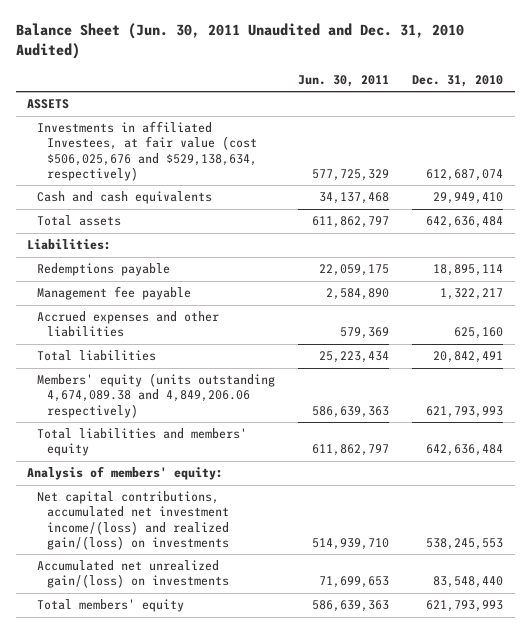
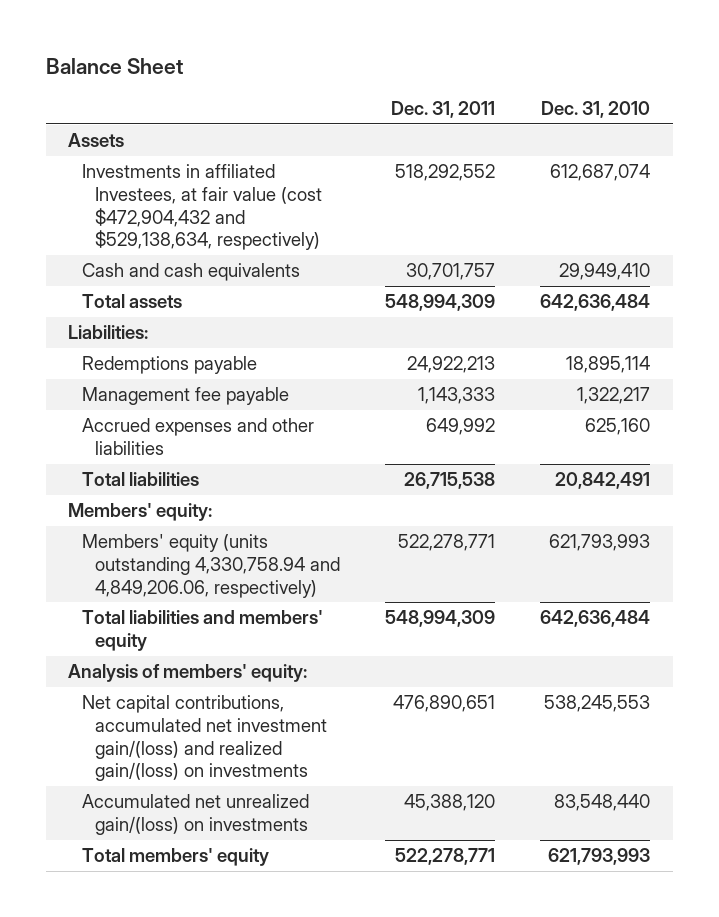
- Balance Sheet (Jun. 30, 2011 Unaudited and Dec. 31, 2010 Audited)
+ Balance Sheet
- | Jun. 30, 2011 | Dec. 31, 2010
+ | Dec. 31, 2011 | Dec. 31, 2010
- ASSETS
- Investments in affiliated Investees, at fair value (cost $506,025,676 and $529,138,634, respectively) | 577,725,329 | 612,687,074
+ Assets
+ Investments in affiliated Investees, at fair value (cost $472,904,432 and $529,138,634, respectively) | 518,292,552 | 612,687,074
- Members' equity (units outstanding 4,674,089.38 and 4,849,206.06 respectively) | 586,639,363 | 621,793,993
+ Members' equity:
+ Members' equity (units outstanding 4,330,758.94 and 4,849,206.06, respectively) | 522,278,771 | 621,793,993
- Net capital contributions, accumulated net investment income/(loss) and realized gain/(loss) on investments | 514,939,710 | 538,245,553
+ Net capital contributions, accumulated net investment gain/(loss) and realized gain/(loss) on investments | 476,890,651 | 538,245,553

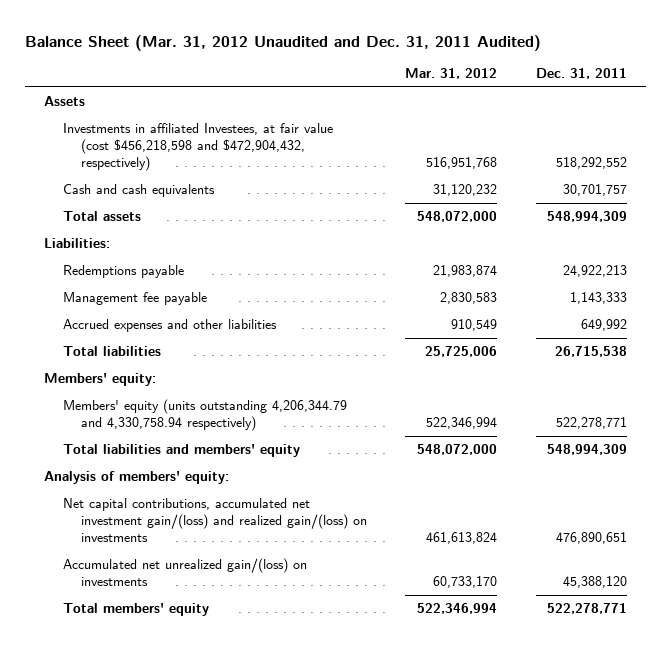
- Balance Sheet
+ Balance Sheet (Mar. 31, 2012 Unaudited and Dec. 31, 2011 Audited)
- | Dec. 31, 2011 | Dec. 31, 2010
+ | Mar. 31, 2012 | Dec. 31, 2011
- Investments in affiliated Investees, at fair value (cost $472,904,432 and $529,138,634, respectively) | 518,292,552 | 612,687,074
+ Investments in affiliated Investees, at fair value (cost $456,218,598 and $472,904,432, respectively) | 516,951,768 | 518,292,552
- Members' equity (units outstanding 4,330,758.94 and 4,849,206.06, respectively) | 522,278,771 | 621,793,993
+ Members' equity (units outstanding 4,206,344.79 and 4,330,758.94 respectively) | 522,346,994 | 522,278,771

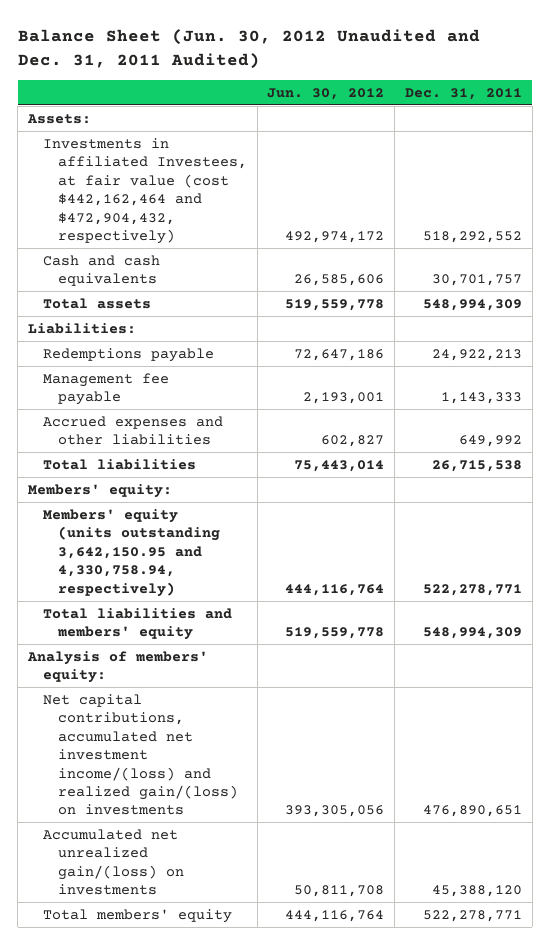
- Balance Sheet (Mar. 31, 2012 Unaudited and Dec. 31, 2011 Audited)
+ Balance Sheet (Jun. 30, 2012 Unaudited and Dec. 31, 2011 Audited)
- | Mar. 31, 2012 | Dec. 31, 2011
+ | Jun. 30, 2012 | Dec. 31, 2011
- Assets
- Investments in affiliated Investees, at fair value (cost $456,218,598 and $472,904,432, respectively) | 516,951,768 | 518,292,552
+ Assets:
+ Investments in affiliated Investees, at fair value (cost $442,162,464 and $472,904,432, respectively) | 492,974,172 | 518,292,552
- Members' equity (units outstanding 4,206,344.79 and 4,330,758.94 respectively) | 522,346,994 | 522,278,771
+ Members' equity (units outstanding 3,642,150.95 and 4,330,758.94, respectively) | 444,116,764 | 522,278,771
- Net capital contributions, accumulated net investment gain/(loss) and realized gain/(loss) on investments | 461,613,824 | 476,890,651
+ Net capital contributions, accumulated net investment income/(loss) and realized gain/(loss) on investments | 393,305,056 | 476,890,651

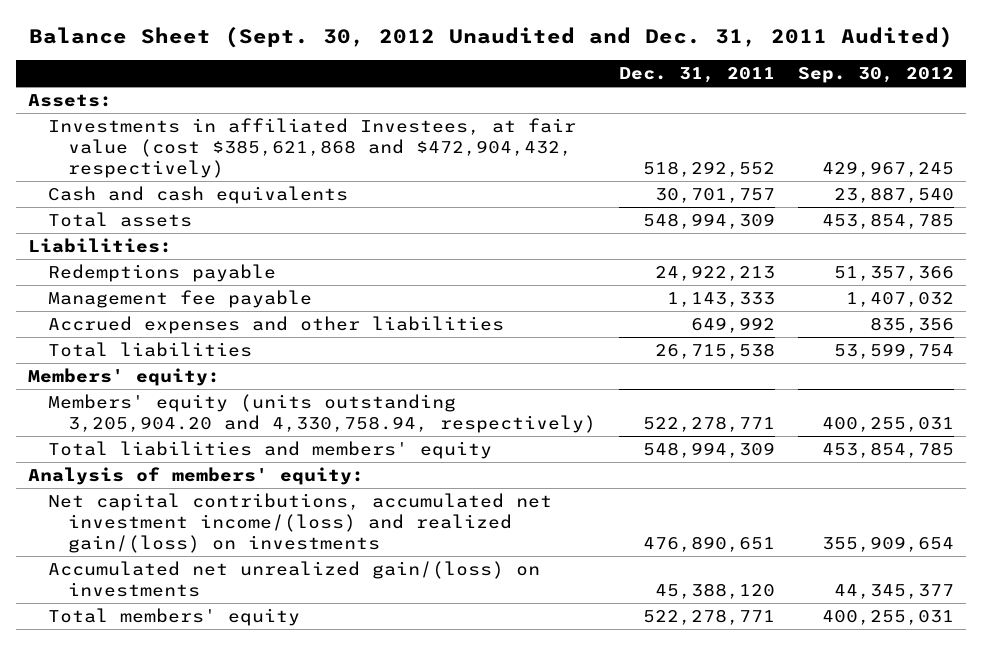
- Balance Sheet (Jun. 30, 2012 Unaudited and Dec. 31, 2011 Audited)
+ Balance Sheet (Sept. 30, 2012 Unaudited and Dec. 31, 2011 Audited)
- | Jun. 30, 2012 | Dec. 31, 2011
+ | Dec. 31, 2011 | Sep. 30, 2012
- Investments in affiliated Investees, at fair value (cost $442,162,464 and $472,904,432, respectively) | 492,974,172 | 518,292,552
+ Investments in affiliated Investees, at fair value (cost $385,621,868 and $472,904,432, respectively) | 518,292,552 | 429,967,245
- Members' equity (units outstanding 3,642,150.95 and 4,330,758.94, respectively) | 444,116,764 | 522,278,771
+ Members' equity (units outstanding 3,205,904.20 and 4,330,758.94, respectively) | 522,278,771 | 400,255,031

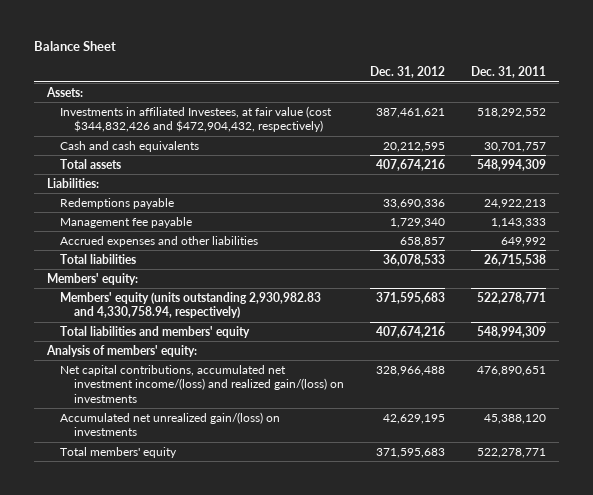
- Balance Sheet (Sept. 30, 2012 Unaudited and Dec. 31, 2011 Audited)
+ Balance Sheet
- | Dec. 31, 2011 | Sep. 30, 2012
+ | Dec. 31, 2012 | Dec. 31, 2011
- Investments in affiliated Investees, at fair value (cost $385,621,868 and $472,904,432, respectively) | 518,292,552 | 429,967,245
+ Investments in affiliated Investees, at fair value (cost $344,832,426 and $472,904,432, respectively) | 387,461,621 | 518,292,552
- Members' equity (units outstanding 3,205,904.20 and 4,330,758.94, respectively) | 522,278,771 | 400,255,031
+ Members' equity (units outstanding 2,930,982.83 and 4,330,758.94, respectively) | 371,595,683 | 522,278,771

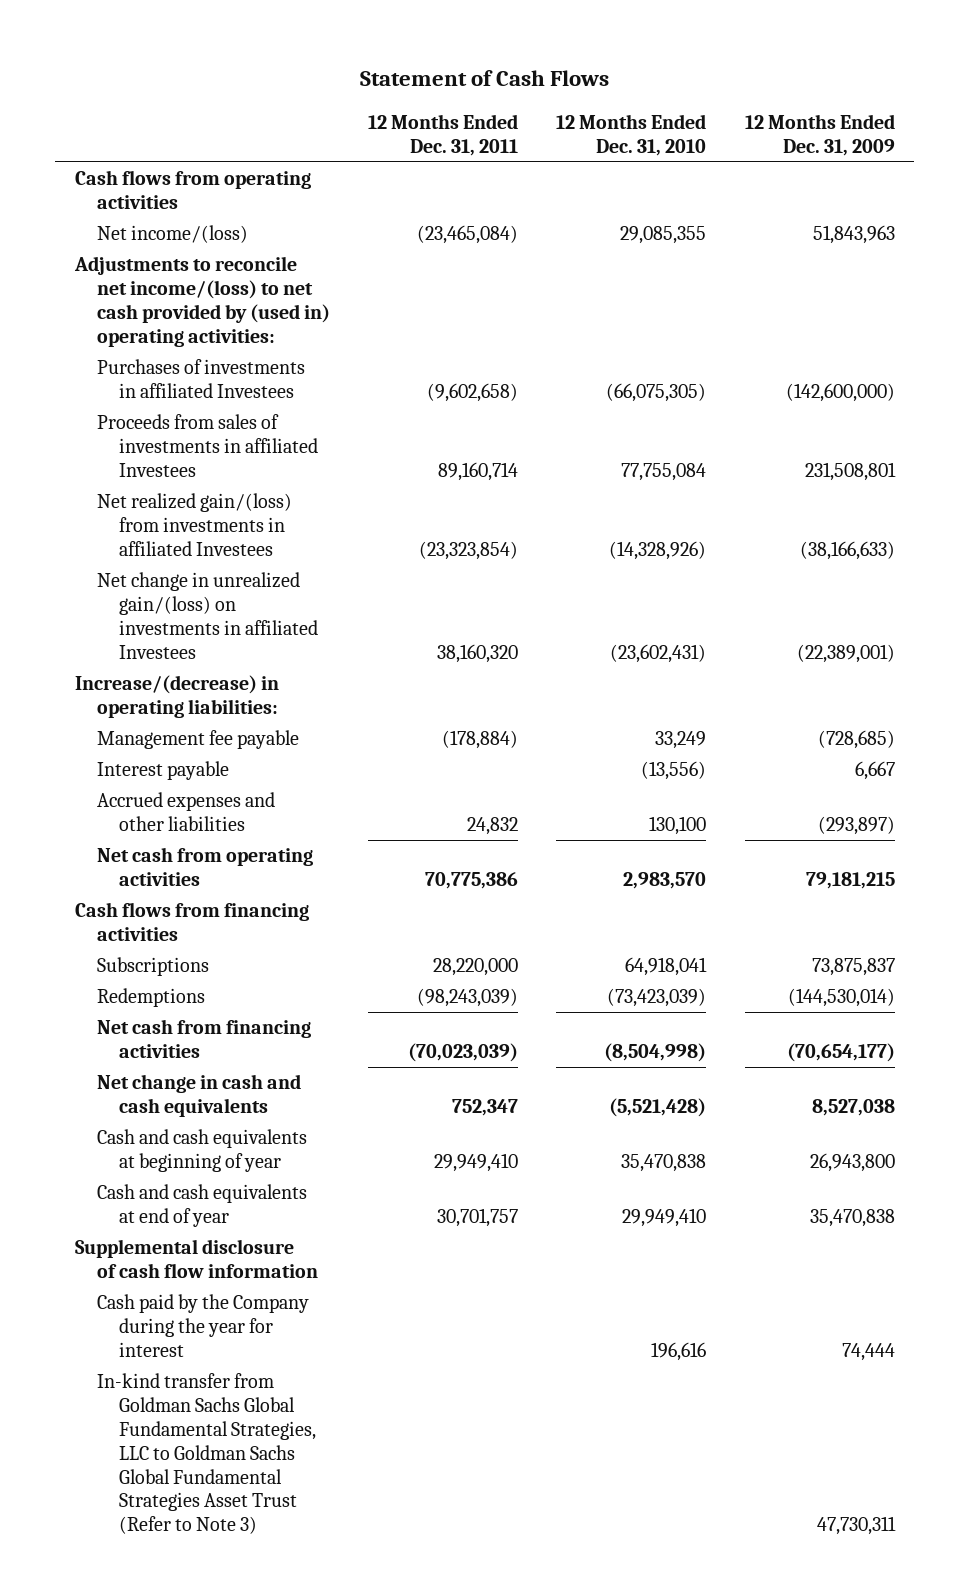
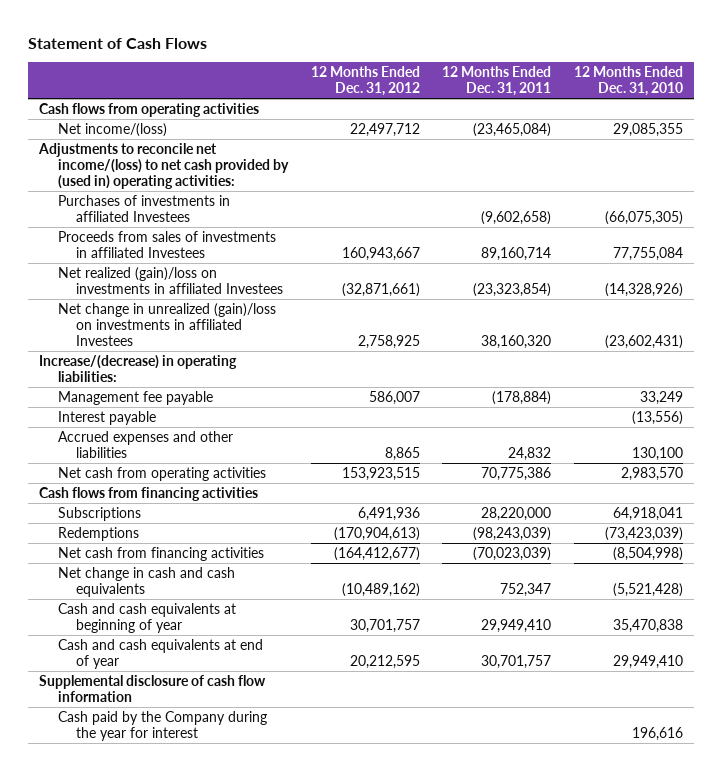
- | 12 Months Ended Dec. 31, 2011 | 12 Months Ended Dec. 31, 2010 | 12 Months Ended Dec. 31, 2009
+ | 12 Months Ended Dec. 31, 2012 | 12 Months Ended Dec. 31, 2011 | 12 Months Ended Dec. 31, 2010
- Net realized gain/(loss) from investments in affiliated Investees | (23,323,854) | (14,328,926) | (38,166,633)
- Net change in unrealized gain/(loss) on investments in affiliated Investees | 38,160,320 | (23,602,431) | (22,389,001)
+ Net realized (gain)/loss on investments in affiliated Investees | (32,871,661) | (23,323,854) | (14,328,926)
+ Net change in unrealized (gain)/loss on investments in affiliated Investees | 2,758,925 | 38,160,320 | (23,602,431)
- In-kind transfer from Goldman Sachs Global Fundamental Strategies, LLC to Goldman Sachs Global Fundamental Strategies Asset Trust (Refer to Note 3) | | | 47,730,311

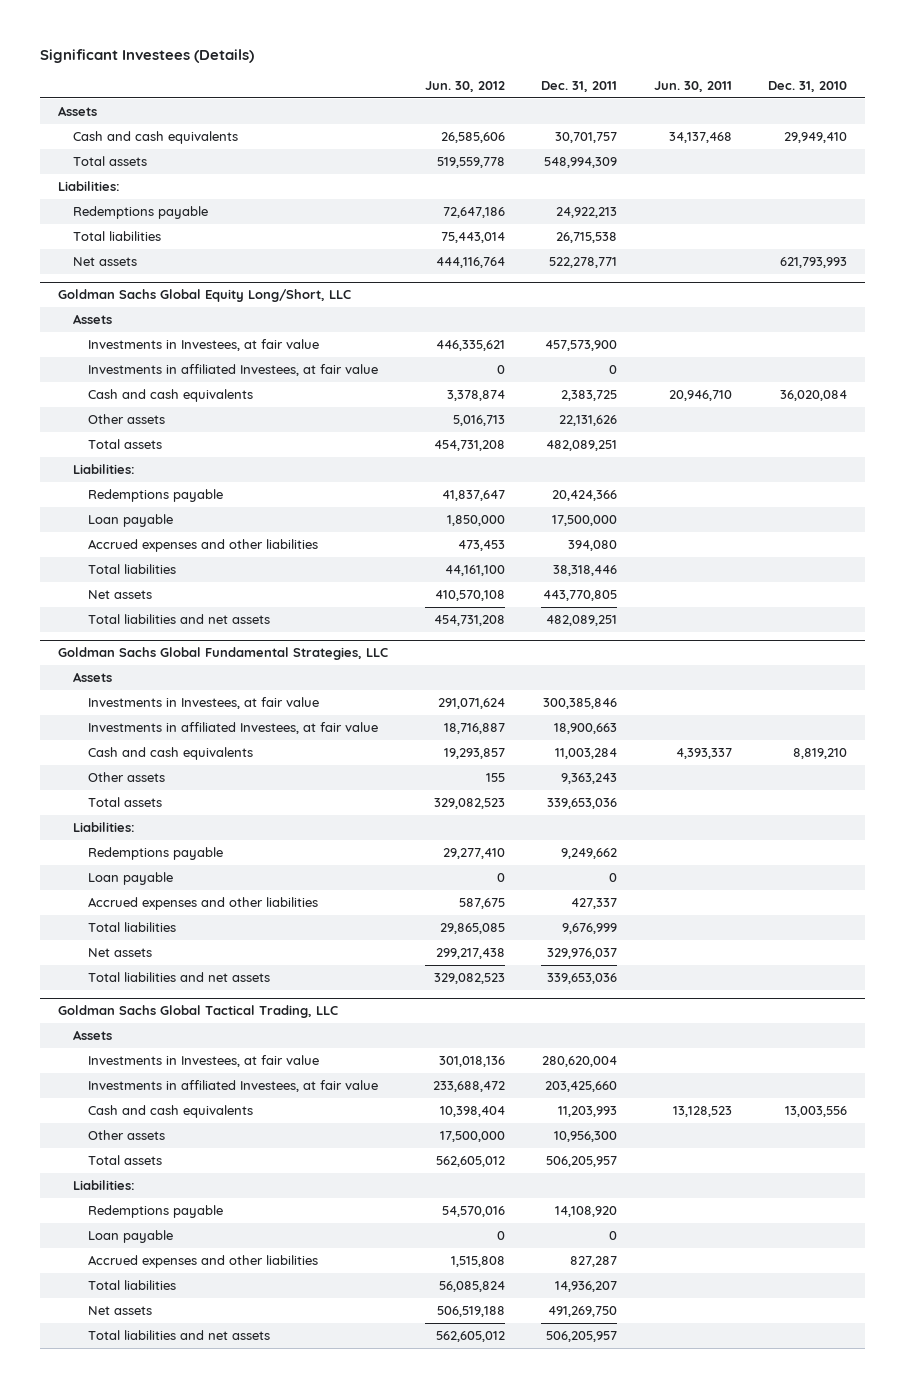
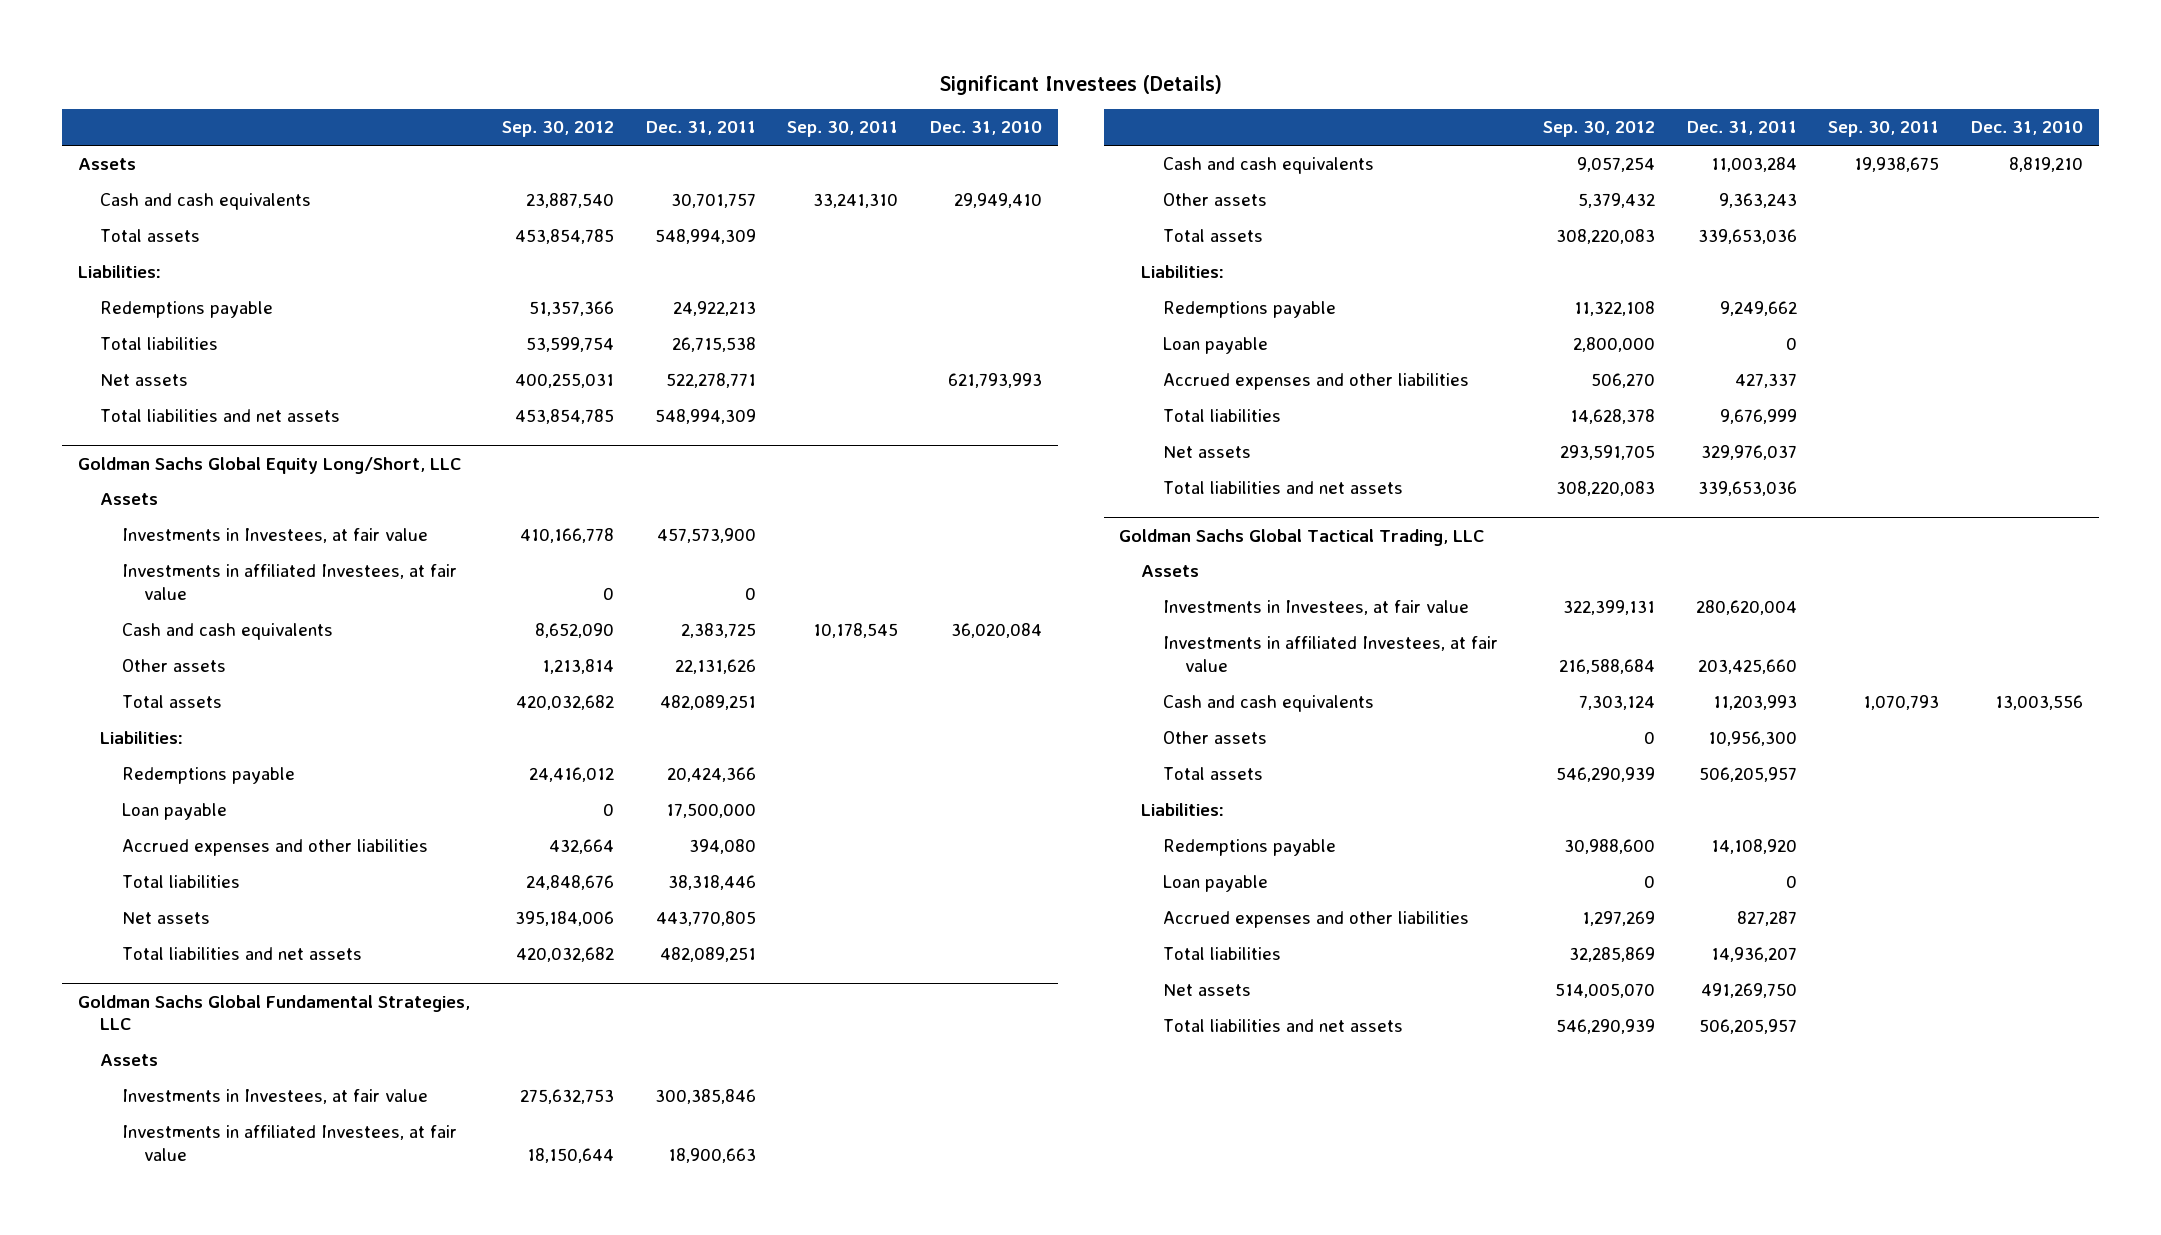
- | Jun. 30, 2012 | Dec. 31, 2011 | Jun. 30, 2011 | Dec. 31, 2010
+ | Sep. 30, 2012 | Dec. 31, 2011 | Sep. 30, 2011 | Dec. 31, 2010
+ Total liabilities and net assets | 453,854,785 | 548,994,309 | |

